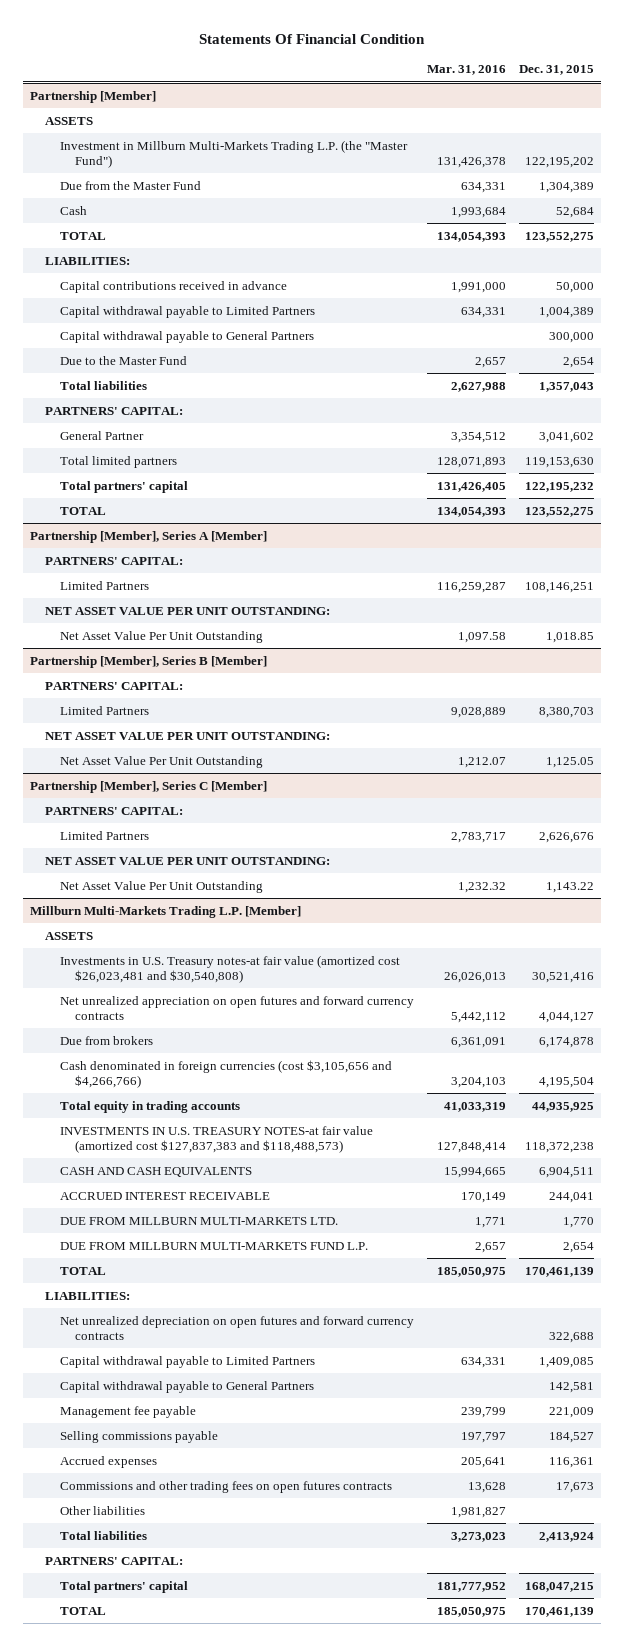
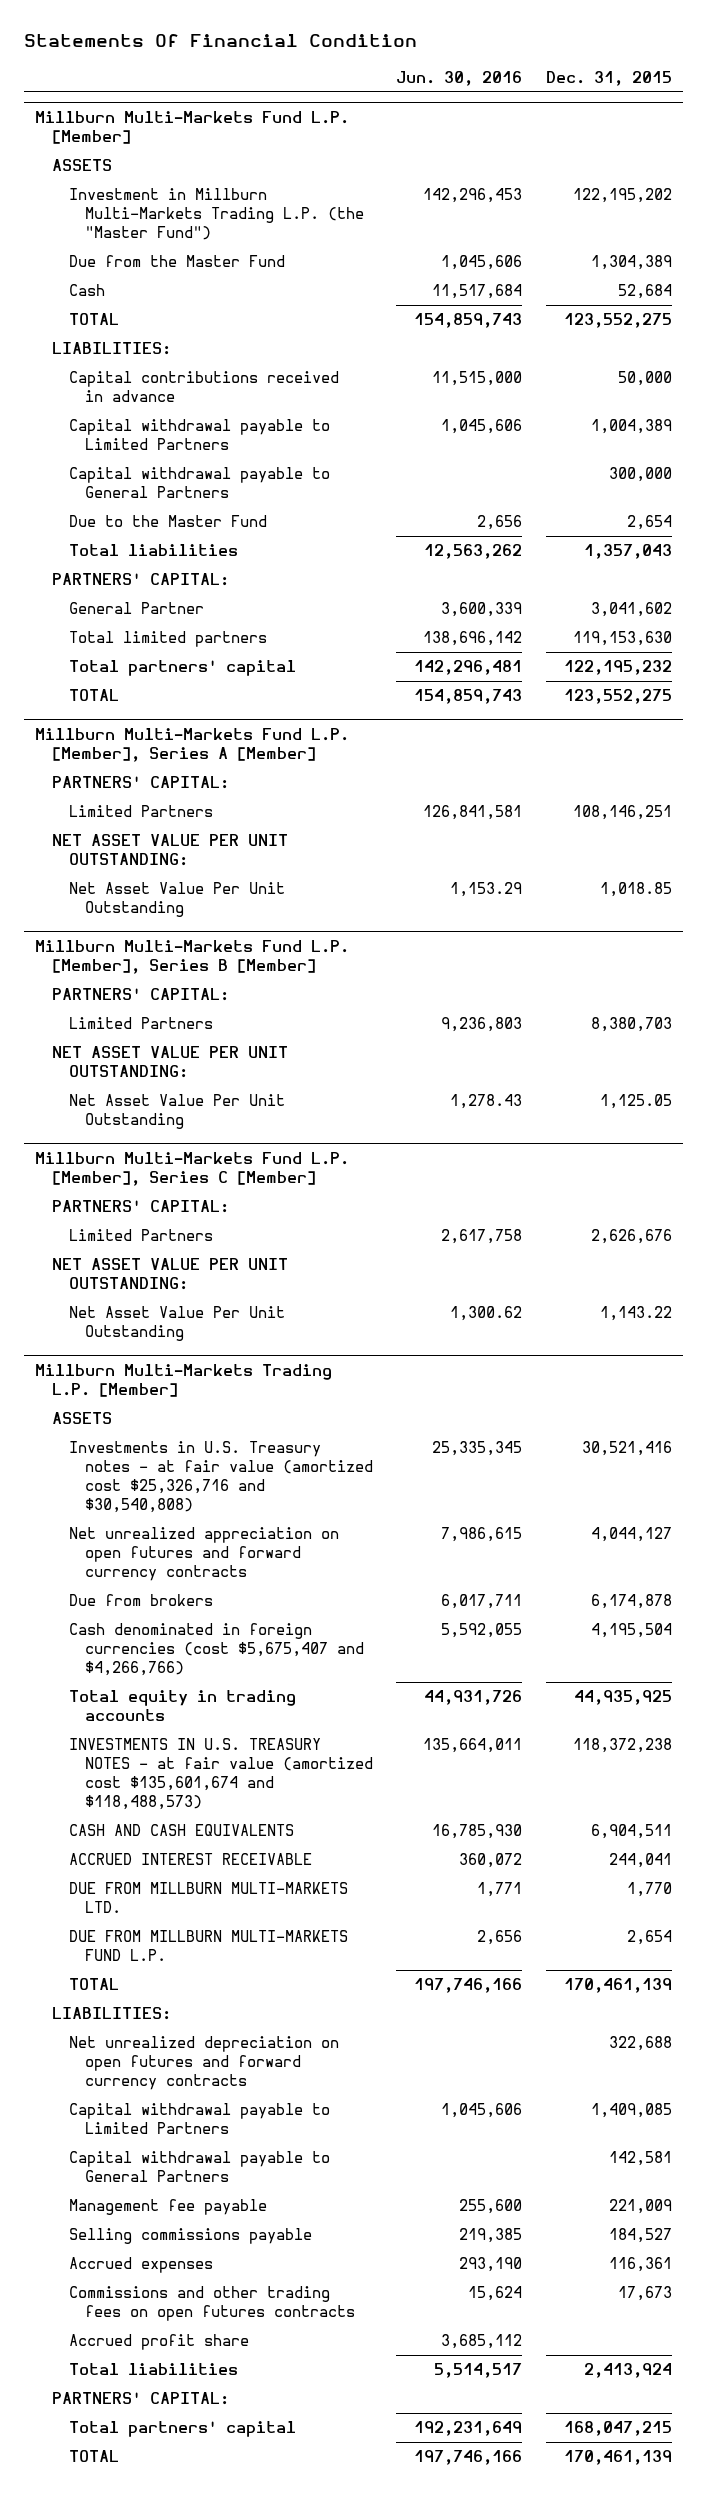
- | Mar. 31, 2016 | Dec. 31, 2015
+ | Jun. 30, 2016 | Dec. 31, 2015
- Partnership [Member]
+ Millburn Multi-Markets Fund L.P. [Member]
- Partnership [Member], Series A [Member]
+ Millburn Multi-Markets Fund L.P. [Member], Series A [Member]
- Partnership [Member], Series B [Member]
+ Millburn Multi-Markets Fund L.P. [Member], Series B [Member]
- Partnership [Member], Series C [Member]
+ Millburn Multi-Markets Fund L.P. [Member], Series C [Member]
@ Millburn Multi-Markets Trading L.P. [Member]
- Investments in U.S. Treasury notes-at fair value (amortized cost $26,023,481 and $30,540,808) | 26,026,013 | 30,521,416
+ Investments in U.S. Treasury notes - at fair value (amortized cost $25,326,716 and $30,540,808) | 25,335,345 | 30,521,416
- Cash denominated in foreign currencies (cost $3,105,656 and $4,266,766) | 3,204,103 | 4,195,504
+ Cash denominated in foreign currencies (cost $5,675,407 and $4,266,766) | 5,592,055 | 4,195,504
- INVESTMENTS IN U.S. TREASURY NOTES-at fair value (amortized cost $127,837,383 and $118,488,573) | 127,848,414 | 118,372,238
+ INVESTMENTS IN U.S. TREASURY NOTES - at fair value (amortized cost $135,601,674 and $118,488,573) | 135,664,011 | 118,372,238
- Other liabilities | 1,981,827 |
+ Accrued profit share | 3,685,112 |

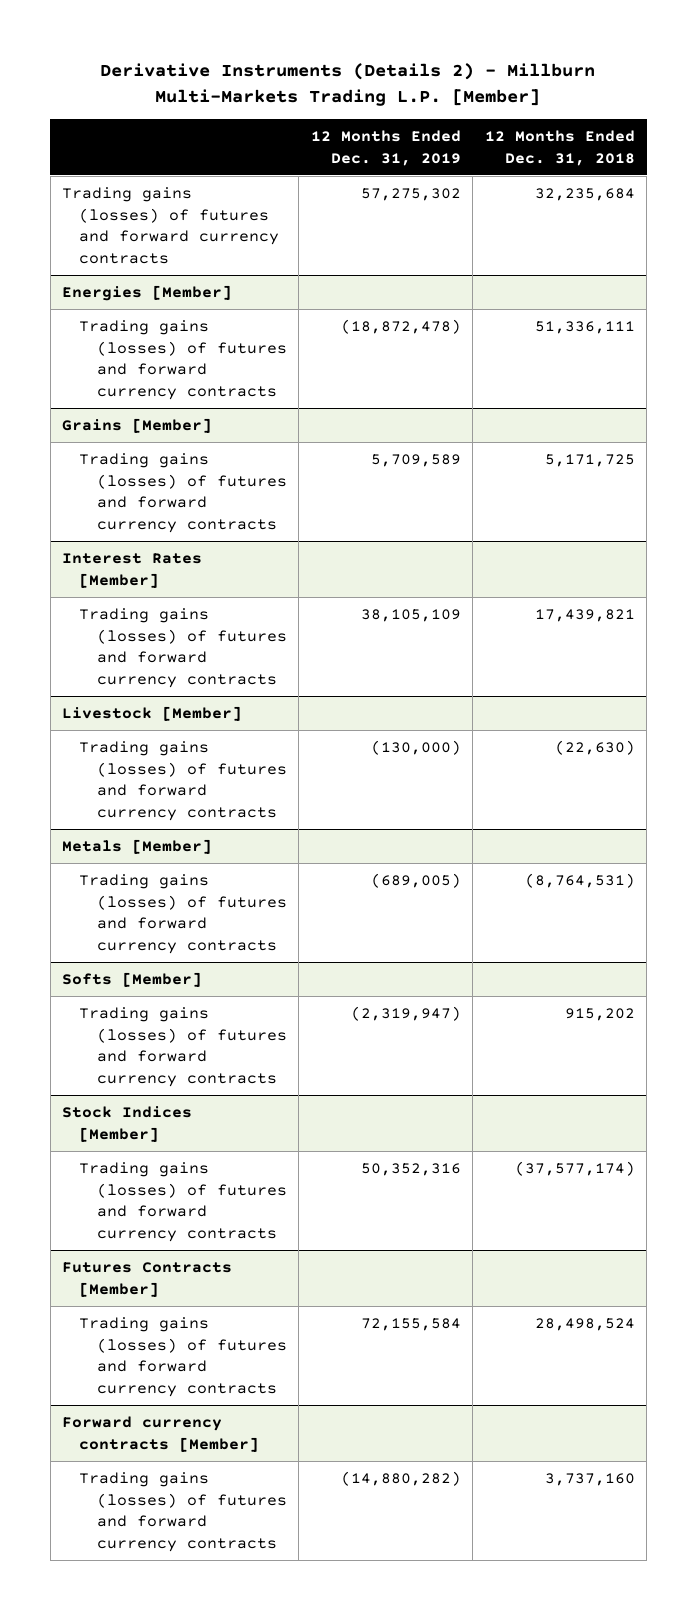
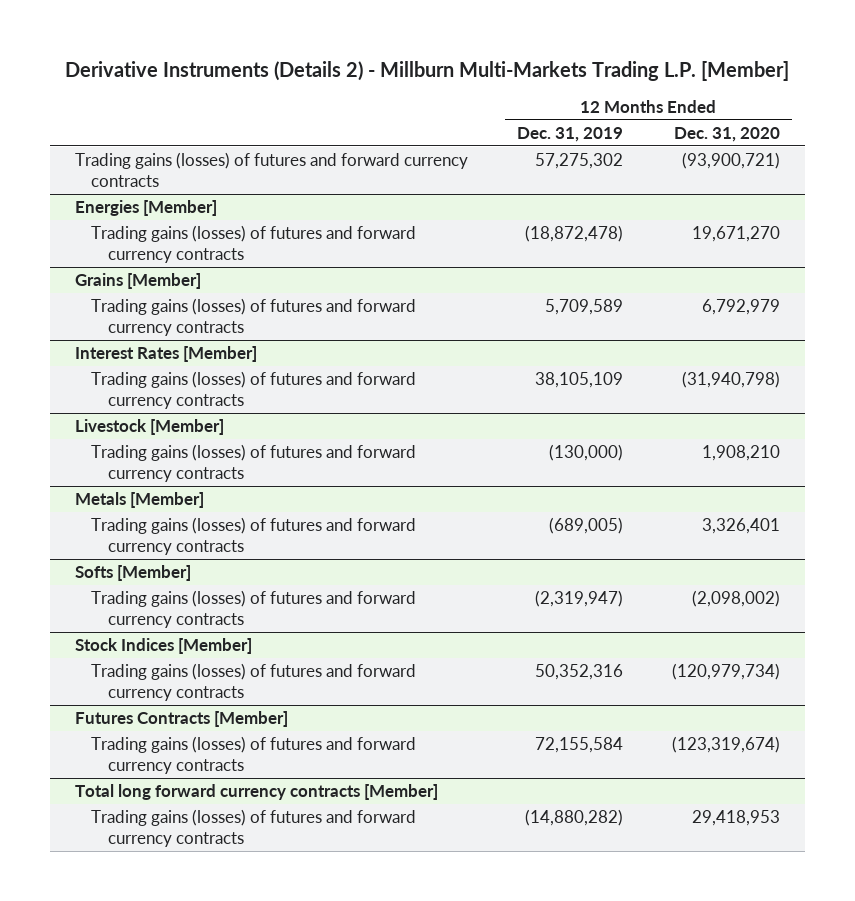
- | 12 Months Ended Dec. 31, 2019 | 12 Months Ended Dec. 31, 2018
+ | 12 Months Ended Dec. 31, 2019 | 12 Months Ended Dec. 31, 2020
- Forward currency contracts [Member]
+ Total long forward currency contracts [Member]

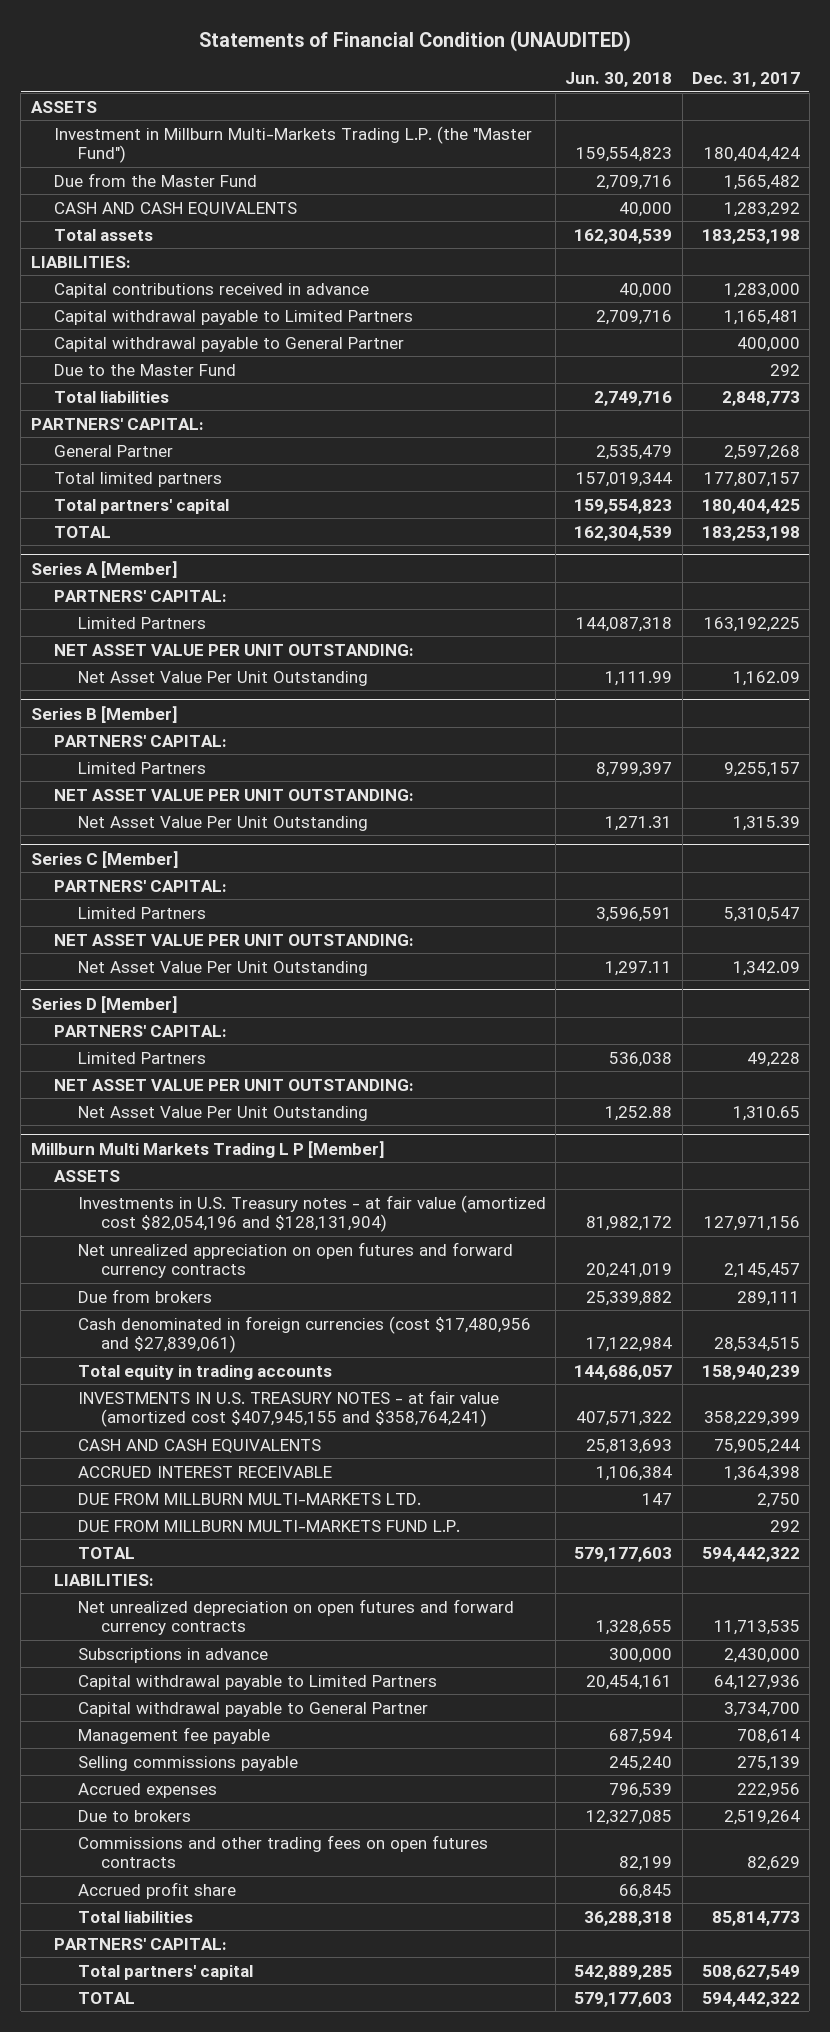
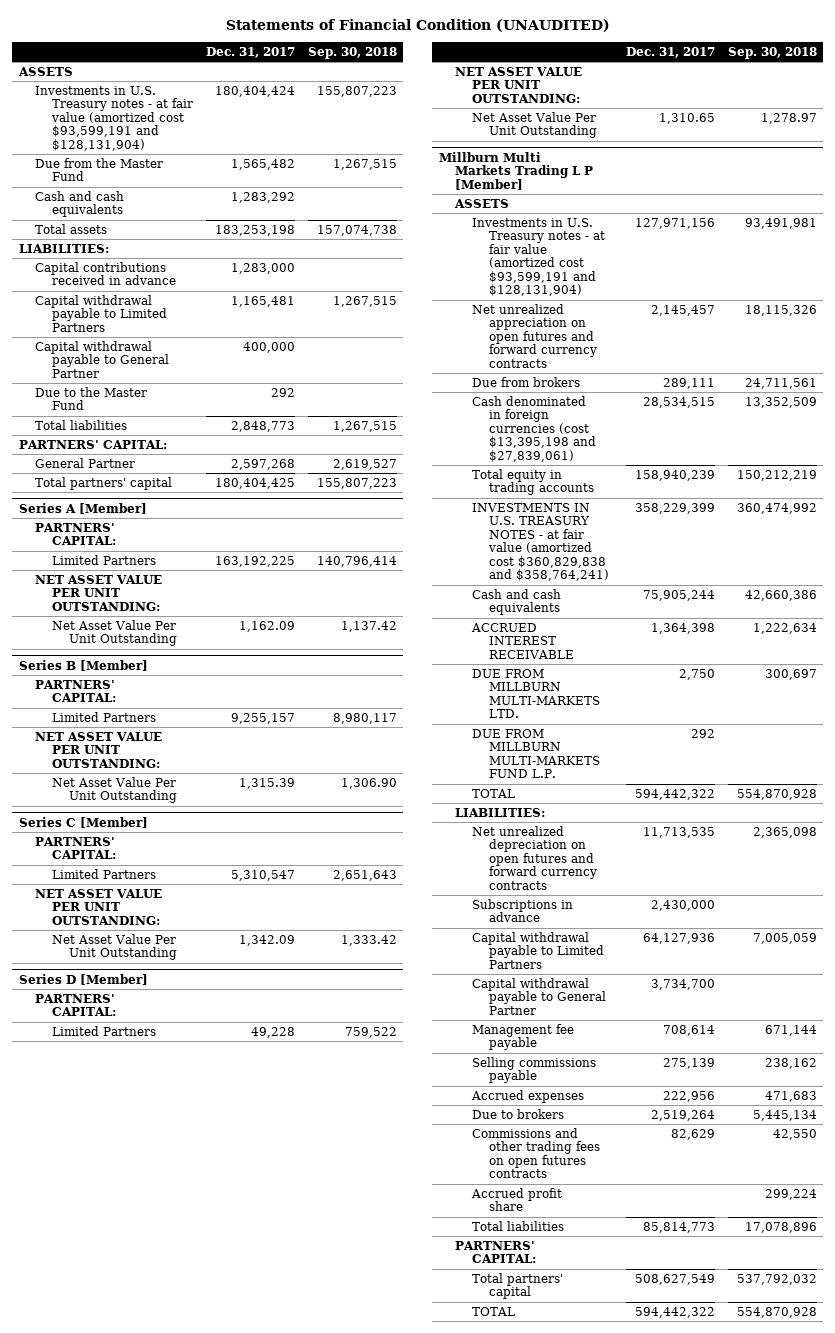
- | Jun. 30, 2018 | Dec. 31, 2017
+ | Dec. 31, 2017 | Sep. 30, 2018
- Investment in Millburn Multi-Markets Trading L.P. (the "Master Fund") | 159,554,823 | 180,404,424
+ Investments in U.S. Treasury notes - at fair value (amortized cost $93,599,191 and $128,131,904) | 180,404,424 | 155,807,223
- CASH AND CASH EQUIVALENTS | 40,000 | 1,283,292
+ Cash and cash equivalents | 1,283,292 |
- Total limited partners | 157,019,344 | 177,807,157
- TOTAL | 162,304,539 | 183,253,198
@ Millburn Multi Markets Trading L P [Member]
- Investments in U.S. Treasury notes - at fair value (amortized cost $82,054,196 and $128,131,904) | 81,982,172 | 127,971,156
+ Investments in U.S. Treasury notes - at fair value (amortized cost $93,599,191 and $128,131,904) | 127,971,156 | 93,491,981
- Cash denominated in foreign currencies (cost $17,480,956 and $27,839,061) | 17,122,984 | 28,534,515
+ Cash denominated in foreign currencies (cost $13,395,198 and $27,839,061) | 28,534,515 | 13,352,509
- INVESTMENTS IN U.S. TREASURY NOTES - at fair value (amortized cost $407,945,155 and $358,764,241) | 407,571,322 | 358,229,399
- CASH AND CASH EQUIVALENTS | 25,813,693 | 75,905,244
+ INVESTMENTS IN U.S. TREASURY NOTES - at fair value (amortized cost $360,829,838 and $358,764,241) | 358,229,399 | 360,474,992
+ Cash and cash equivalents | 75,905,244 | 42,660,386

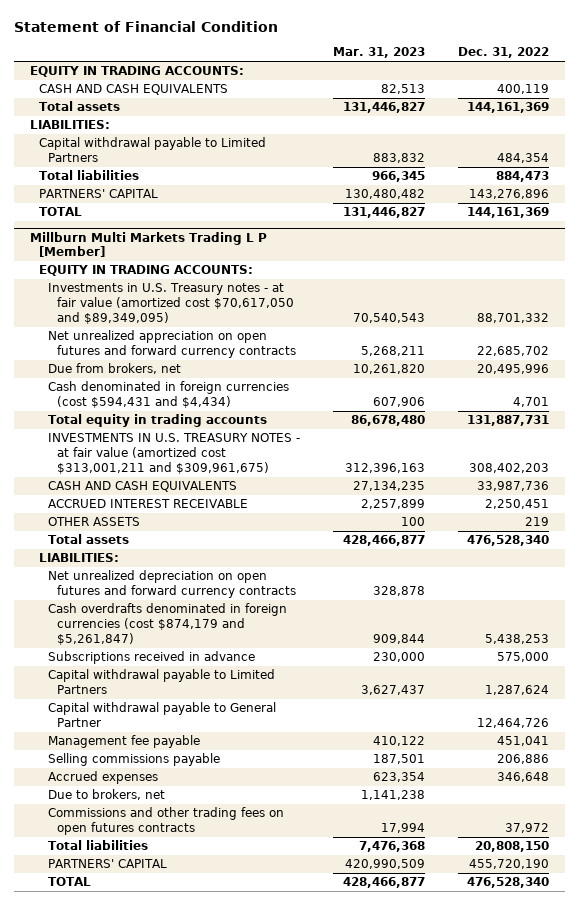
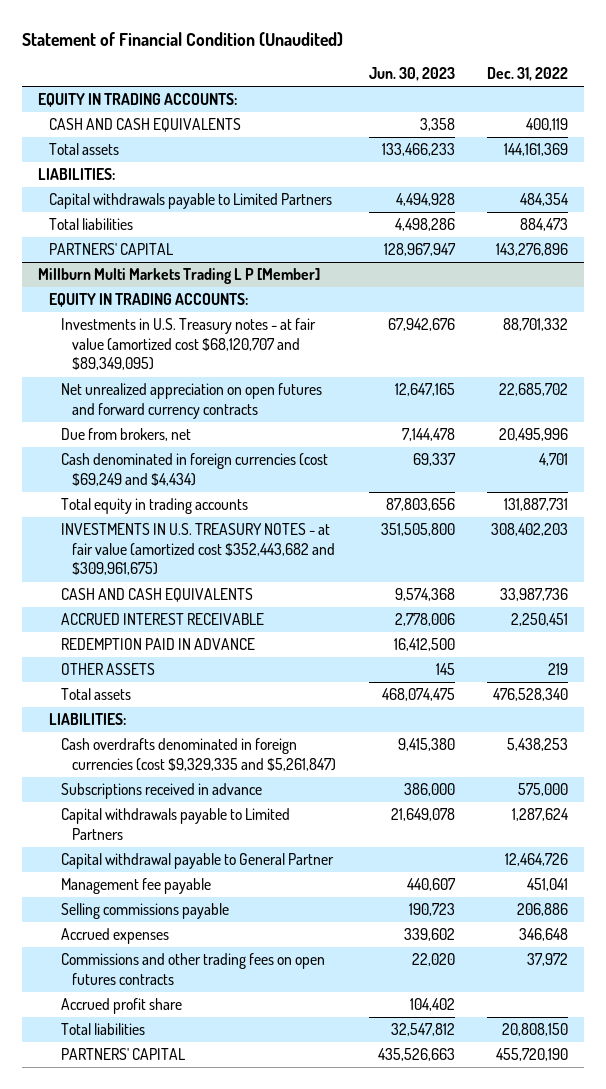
- Statement of Financial Condition
+ Statement of Financial Condition (Unaudited)
- | Mar. 31, 2023 | Dec. 31, 2022
+ | Jun. 30, 2023 | Dec. 31, 2022
- Capital withdrawal payable to Limited Partners | 883,832 | 484,354
+ Capital withdrawals payable to Limited Partners | 4,494,928 | 484,354
- TOTAL | 131,446,827 | 144,161,369
@ Millburn Multi Markets Trading L P [Member]
- Investments in U.S. Treasury notes - at fair value (amortized cost $70,617,050 and $89,349,095) | 70,540,543 | 88,701,332
+ Investments in U.S. Treasury notes - at fair value (amortized cost $68,120,707 and $89,349,095) | 67,942,676 | 88,701,332
- Cash denominated in foreign currencies (cost $594,431 and $4,434) | 607,906 | 4,701
+ Cash denominated in foreign currencies (cost $69,249 and $4,434) | 69,337 | 4,701
- INVESTMENTS IN U.S. TREASURY NOTES - at fair value (amortized cost $313,001,211 and $309,961,675) | 312,396,163 | 308,402,203
+ INVESTMENTS IN U.S. TREASURY NOTES - at fair value (amortized cost $352,443,682 and $309,961,675) | 351,505,800 | 308,402,203
+ REDEMPTION PAID IN ADVANCE | 16,412,500 |
- Net unrealized depreciation on open futures and forward currency contracts | 328,878 |
- Cash overdrafts denominated in foreign currencies (cost $874,179 and $5,261,847) | 909,844 | 5,438,253
+ Cash overdrafts denominated in foreign currencies (cost $9,329,335 and $5,261,847) | 9,415,380 | 5,438,253
- Capital withdrawal payable to Limited Partners | 3,627,437 | 1,287,624
+ Capital withdrawals payable to Limited Partners | 21,649,078 | 1,287,624
- Due to brokers, net | 1,141,238 |
+ Accrued profit share | 104,402 |
- TOTAL | 428,466,877 | 476,528,340

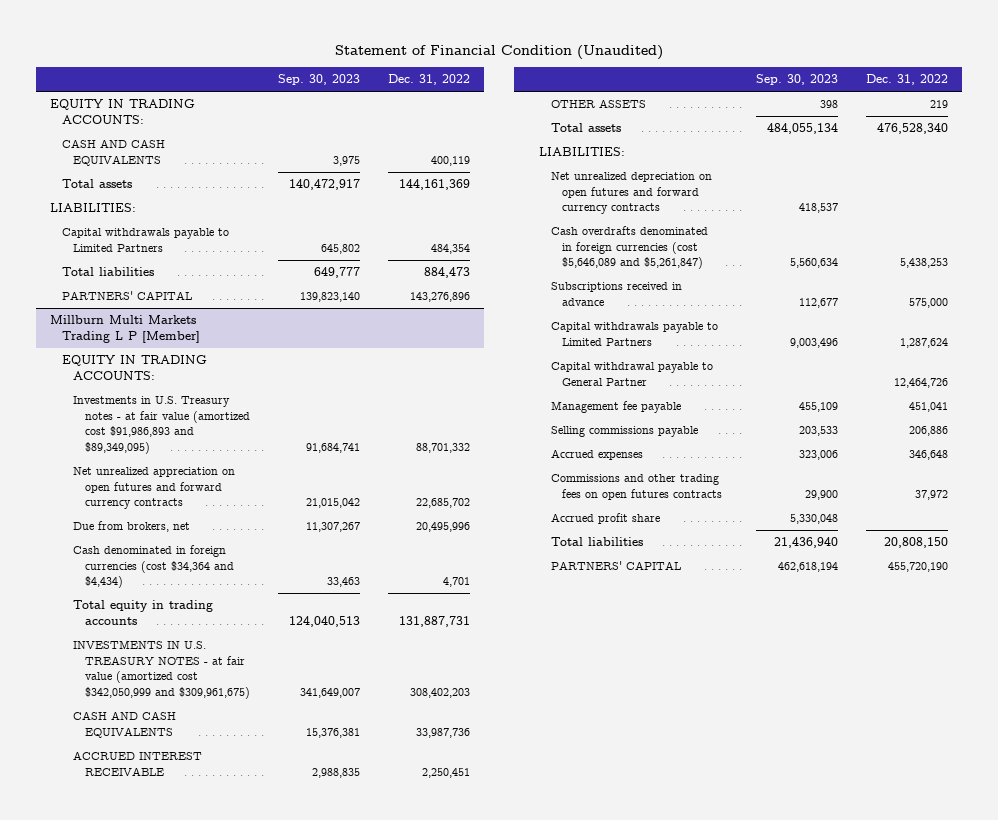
- | Jun. 30, 2023 | Dec. 31, 2022
+ | Sep. 30, 2023 | Dec. 31, 2022
@ Millburn Multi Markets Trading L P [Member]
- Investments in U.S. Treasury notes - at fair value (amortized cost $68,120,707 and $89,349,095) | 67,942,676 | 88,701,332
+ Investments in U.S. Treasury notes - at fair value (amortized cost $91,986,893 and $89,349,095) | 91,684,741 | 88,701,332
- Cash denominated in foreign currencies (cost $69,249 and $4,434) | 69,337 | 4,701
+ Cash denominated in foreign currencies (cost $34,364 and $4,434) | 33,463 | 4,701
- INVESTMENTS IN U.S. TREASURY NOTES - at fair value (amortized cost $352,443,682 and $309,961,675) | 351,505,800 | 308,402,203
+ INVESTMENTS IN U.S. TREASURY NOTES - at fair value (amortized cost $342,050,999 and $309,961,675) | 341,649,007 | 308,402,203
- REDEMPTION PAID IN ADVANCE | 16,412,500 |
- Cash overdrafts denominated in foreign currencies (cost $9,329,335 and $5,261,847) | 9,415,380 | 5,438,253
+ Net unrealized depreciation on open futures and forward currency contracts | 418,537 |
+ Cash overdrafts denominated in foreign currencies (cost $5,646,089 and $5,261,847) | 5,560,634 | 5,438,253

